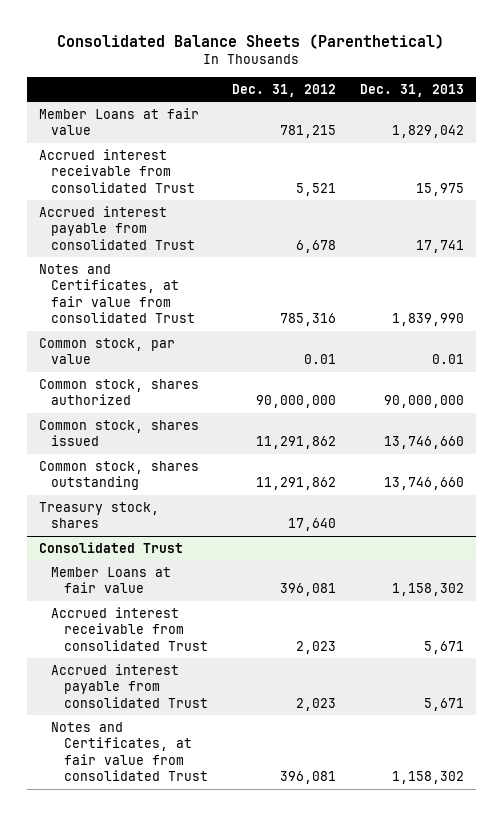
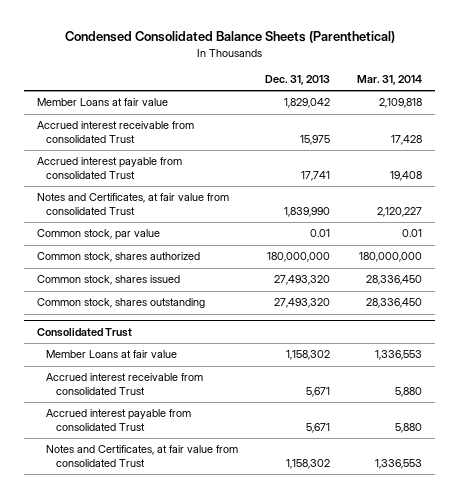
- Consolidated Balance Sheets (Parenthetical)
+ Condensed Consolidated Balance Sheets (Parenthetical)
- | Dec. 31, 2012 | Dec. 31, 2013
+ | Dec. 31, 2013 | Mar. 31, 2014
- Common stock, shares authorized | 90,000,000 | 90,000,000
- Common stock, shares issued | 11,291,862 | 13,746,660
- Common stock, shares outstanding | 11,291,862 | 13,746,660
- Treasury stock, shares | 17,640 |
+ Common stock, shares authorized | 180,000,000 | 180,000,000
+ Common stock, shares issued | 27,493,320 | 28,336,450
+ Common stock, shares outstanding | 27,493,320 | 28,336,450

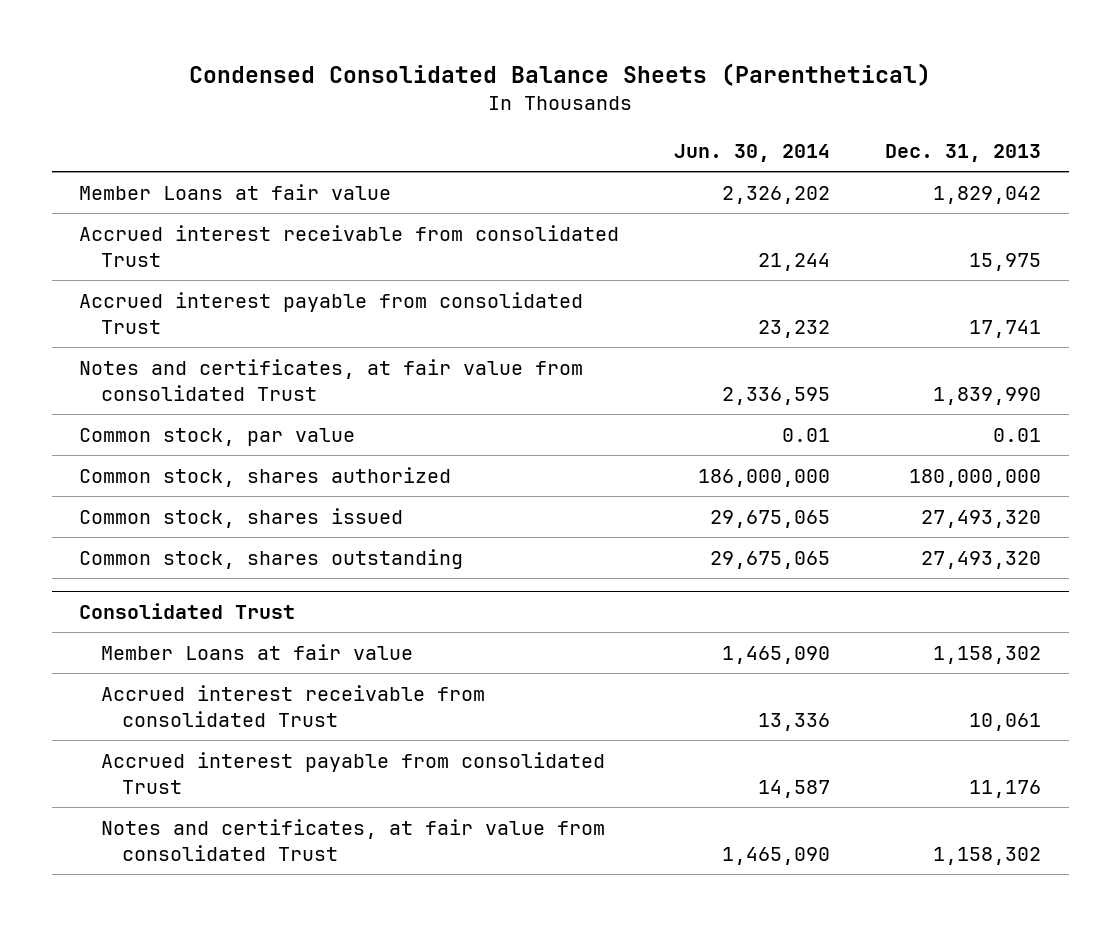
- | Dec. 31, 2013 | Mar. 31, 2014
+ | Jun. 30, 2014 | Dec. 31, 2013
- Notes and Certificates, at fair value from consolidated Trust | 1,839,990 | 2,120,227
+ Notes and certificates, at fair value from consolidated Trust | 2,336,595 | 1,839,990
@ Consolidated Trust
- Accrued interest receivable from consolidated Trust | 5,671 | 5,880
- Accrued interest payable from consolidated Trust | 5,671 | 5,880
- Notes and Certificates, at fair value from consolidated Trust | 1,158,302 | 1,336,553
+ Accrued interest receivable from consolidated Trust | 13,336 | 10,061
+ Accrued interest payable from consolidated Trust | 14,587 | 11,176
+ Notes and certificates, at fair value from consolidated Trust | 1,465,090 | 1,158,302

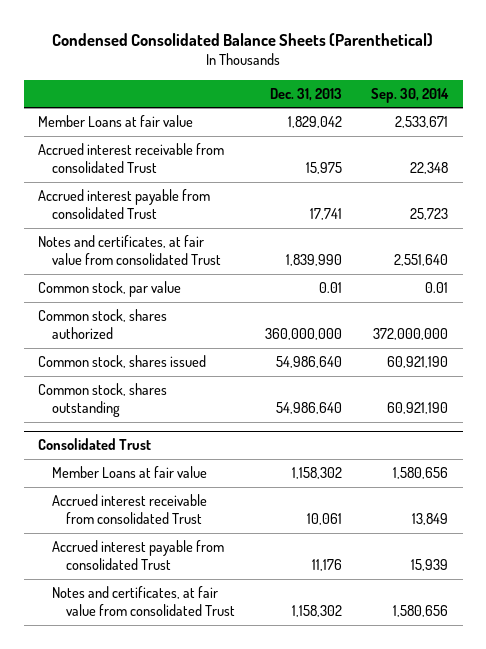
- | Jun. 30, 2014 | Dec. 31, 2013
+ | Dec. 31, 2013 | Sep. 30, 2014
- Common stock, shares authorized | 186,000,000 | 180,000,000
- Common stock, shares issued | 29,675,065 | 27,493,320
- Common stock, shares outstanding | 29,675,065 | 27,493,320
+ Common stock, shares authorized | 360,000,000 | 372,000,000
+ Common stock, shares issued | 54,986,640 | 60,921,190
+ Common stock, shares outstanding | 54,986,640 | 60,921,190

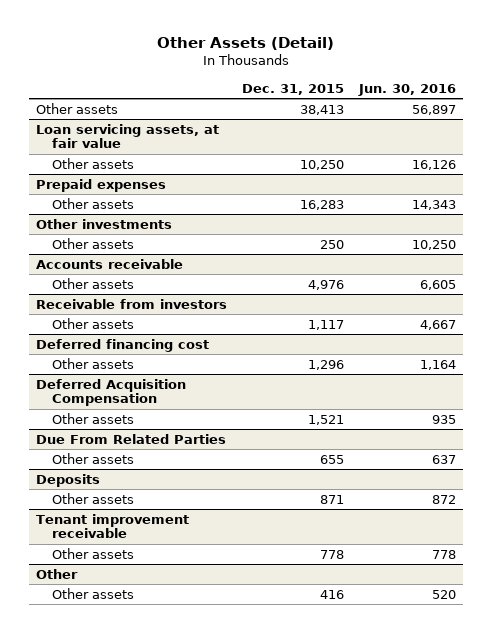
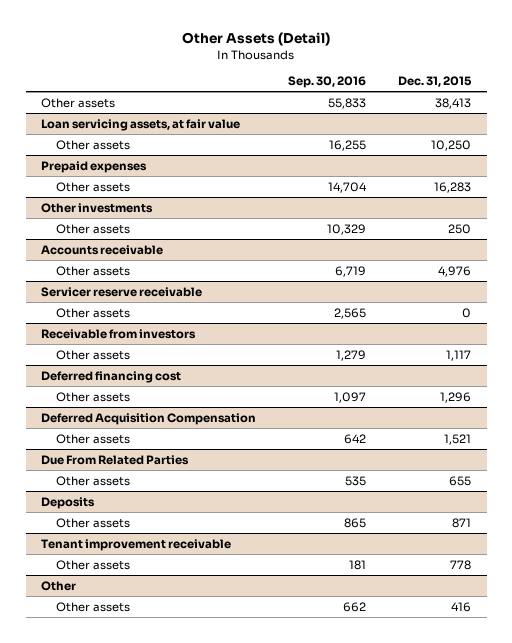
- | Dec. 31, 2015 | Jun. 30, 2016
+ | Sep. 30, 2016 | Dec. 31, 2015
+ Servicer reserve receivable
+ Other assets | 2,565 | 0

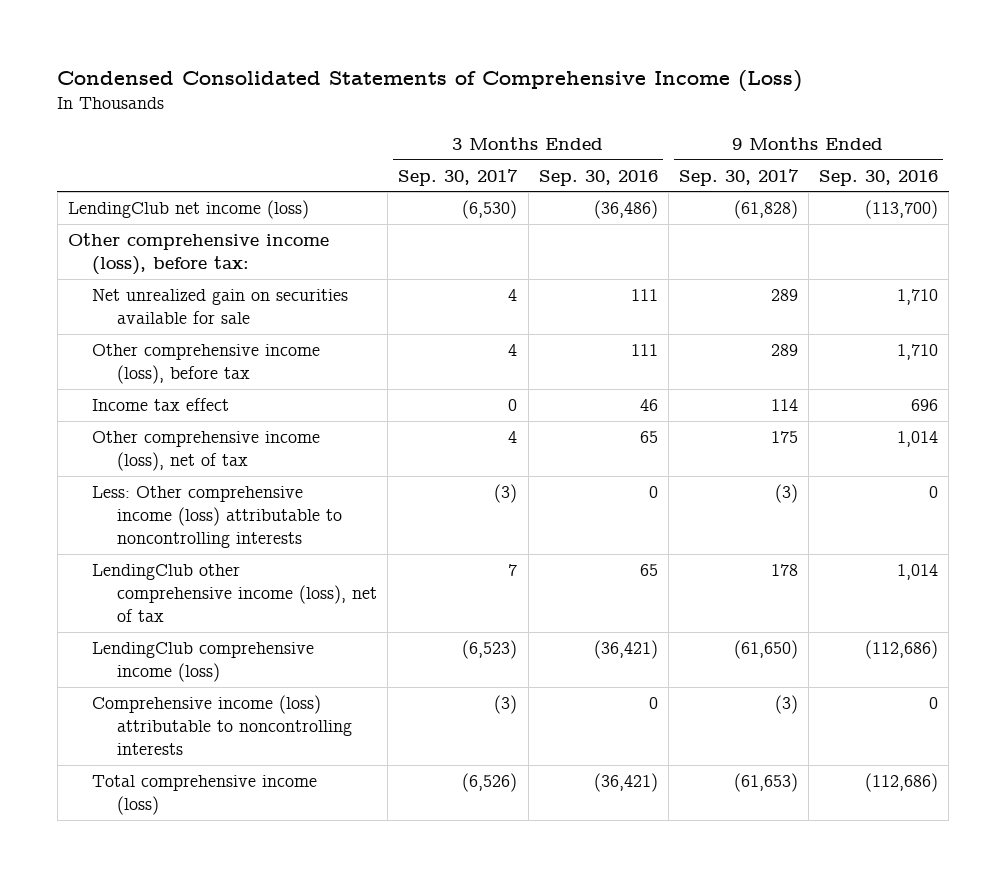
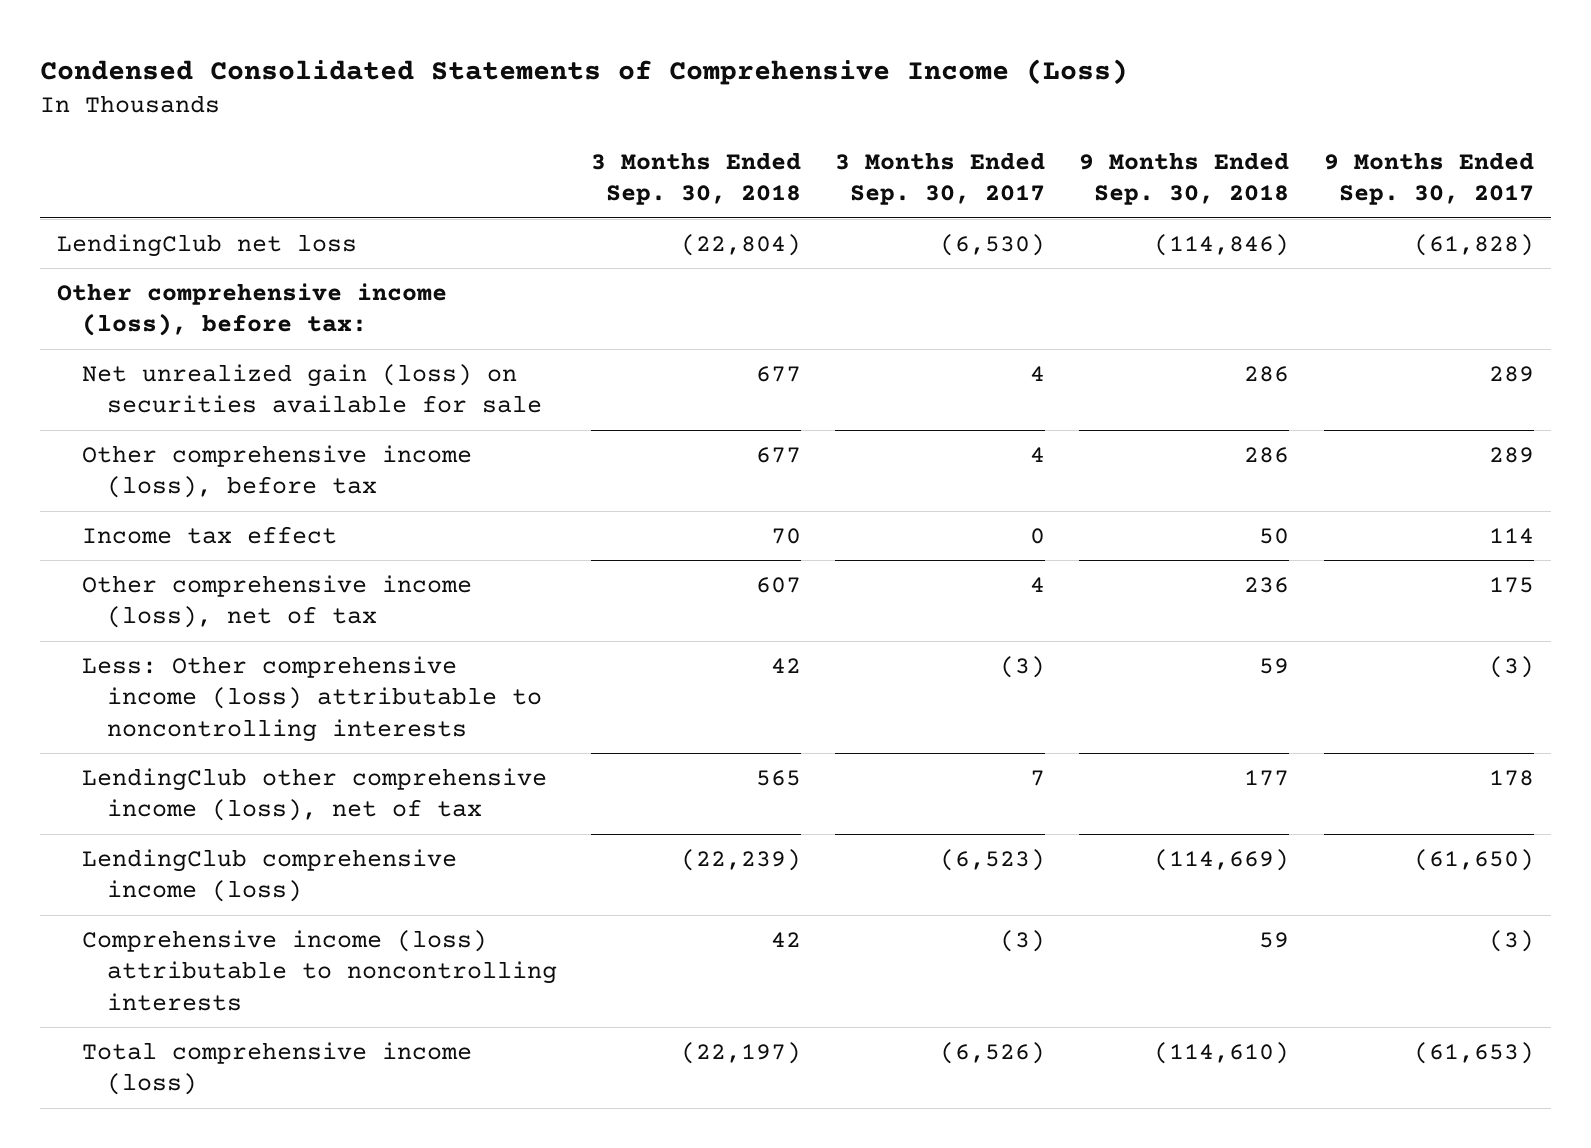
- | 3 Months Ended Sep. 30, 2017 | 3 Months Ended Sep. 30, 2016 | 9 Months Ended Sep. 30, 2017 | 9 Months Ended Sep. 30, 2016
+ | 3 Months Ended Sep. 30, 2018 | 3 Months Ended Sep. 30, 2017 | 9 Months Ended Sep. 30, 2018 | 9 Months Ended Sep. 30, 2017
- LendingClub net income (loss) | (6,530) | (36,486) | (61,828) | (113,700)
+ LendingClub net loss | (22,804) | (6,530) | (114,846) | (61,828)
- Net unrealized gain on securities available for sale | 4 | 111 | 289 | 1,710
+ Net unrealized gain (loss) on securities available for sale | 677 | 4 | 286 | 289

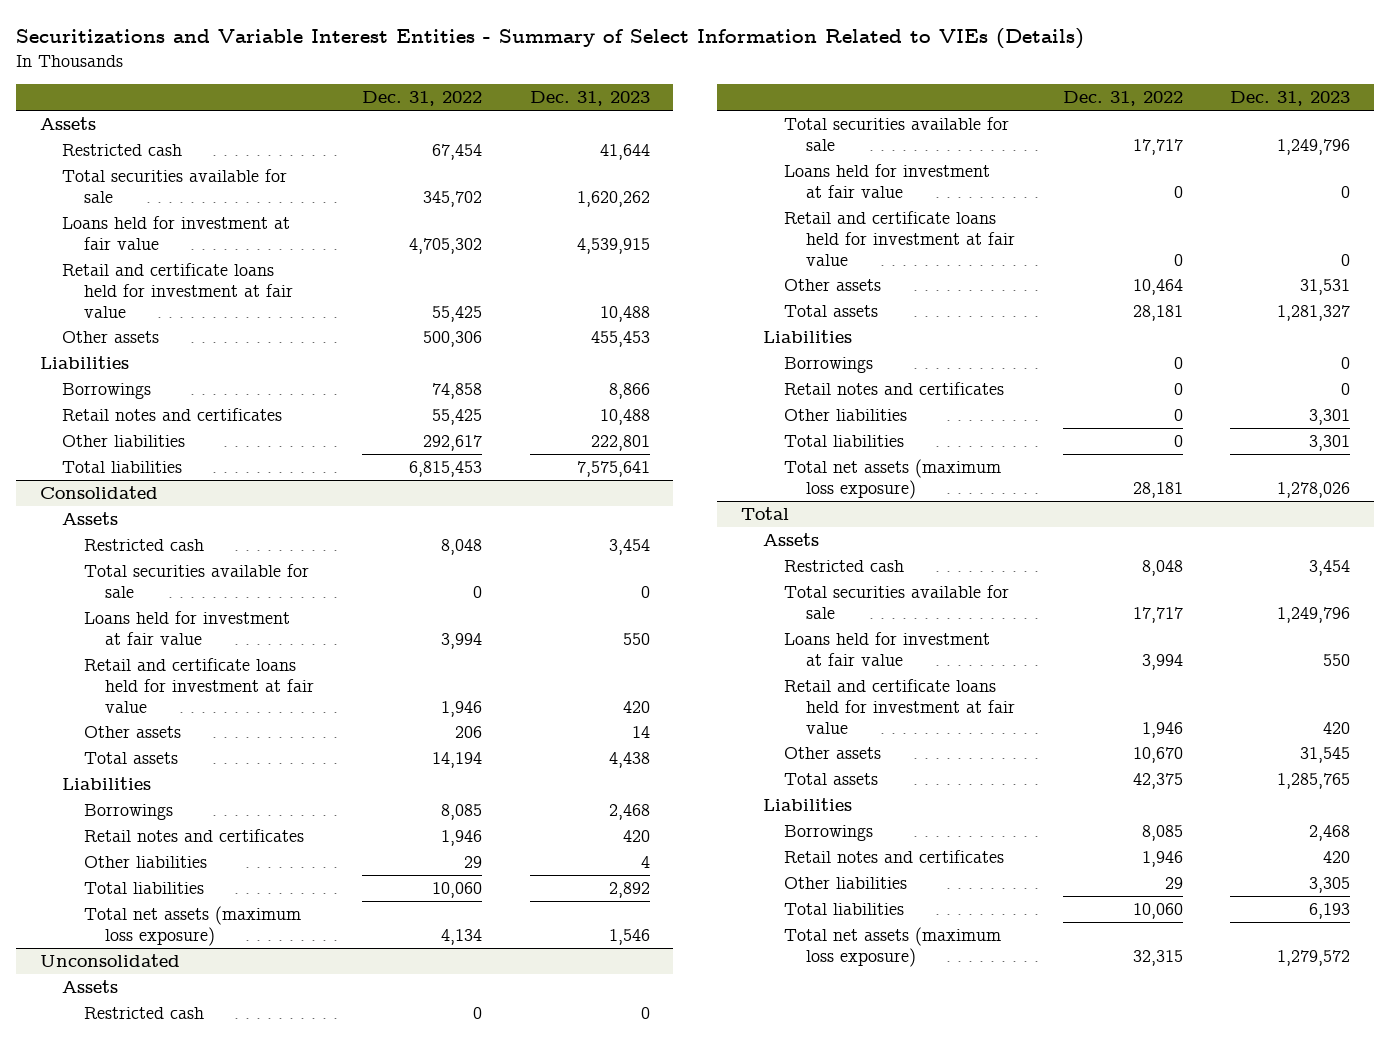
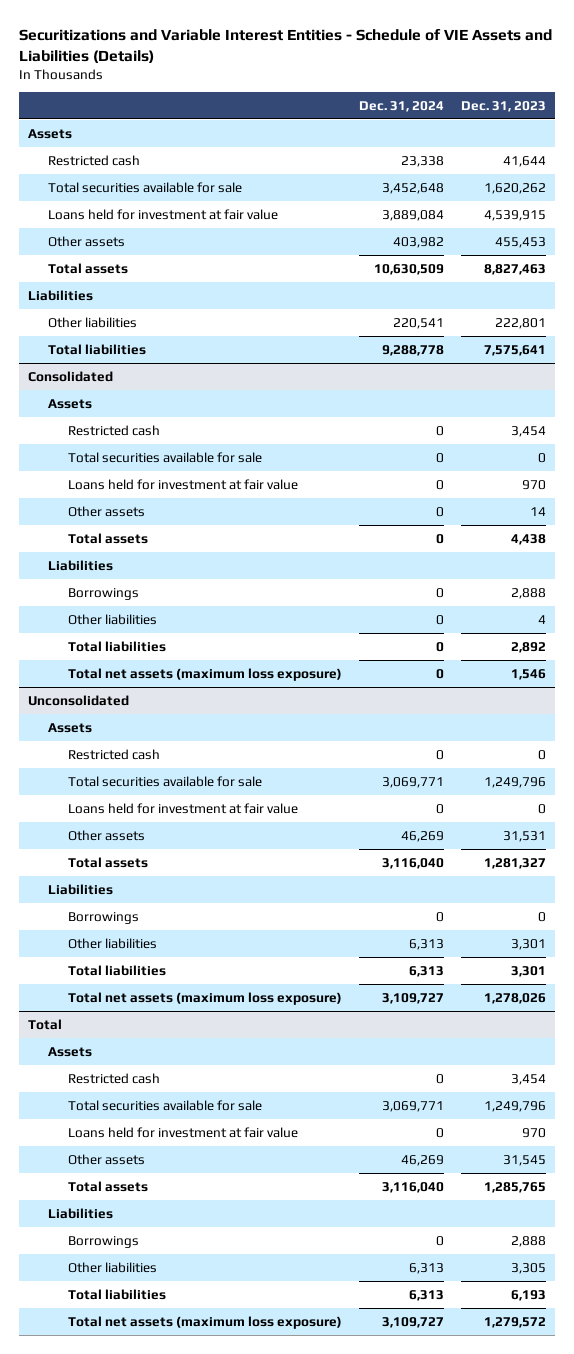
- Securitizations and Variable Interest Entities - Summary of Select Information Related to VIEs (Details)
+ Securitizations and Variable Interest Entities - Schedule of VIE Assets and Liabilities (Details)
- | Dec. 31, 2022 | Dec. 31, 2023
+ | Dec. 31, 2024 | Dec. 31, 2023
- Retail and certificate loans held for investment at fair value | 55,425 | 10,488
+ Total assets | 10,630,509 | 8,827,463
- Borrowings | 74,858 | 8,866
- Retail notes and certificates | 55,425 | 10,488
@ Consolidated
- Loans held for investment at fair value | 3,994 | 550
- Retail and certificate loans held for investment at fair value | 1,946 | 420
+ Loans held for investment at fair value | 0 | 970
- Borrowings | 8,085 | 2,468
- Retail notes and certificates | 1,946 | 420
+ Borrowings | 0 | 2,888
@ Unconsolidated
- Retail and certificate loans held for investment at fair value | 0 | 0
- Retail notes and certificates | 0 | 0
@ Total
- Loans held for investment at fair value | 3,994 | 550
- Retail and certificate loans held for investment at fair value | 1,946 | 420
+ Loans held for investment at fair value | 0 | 970
- Borrowings | 8,085 | 2,468
- Retail notes and certificates | 1,946 | 420
+ Borrowings | 0 | 2,888

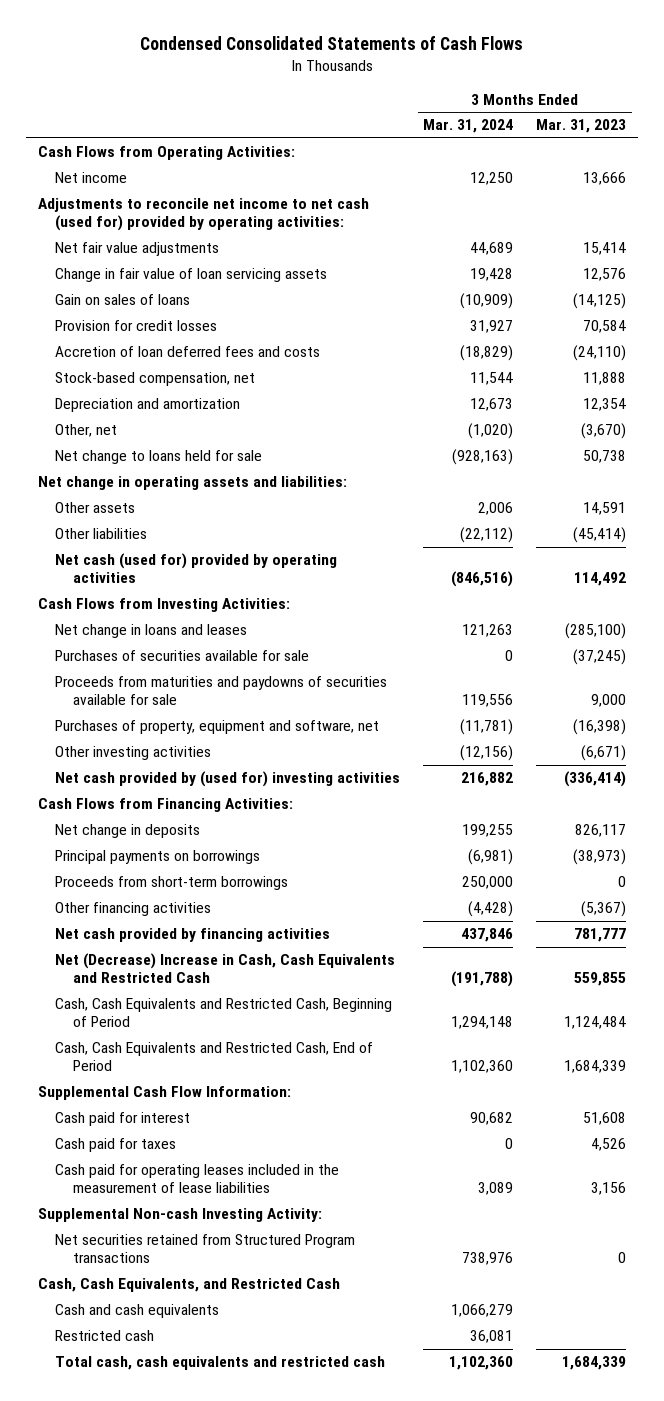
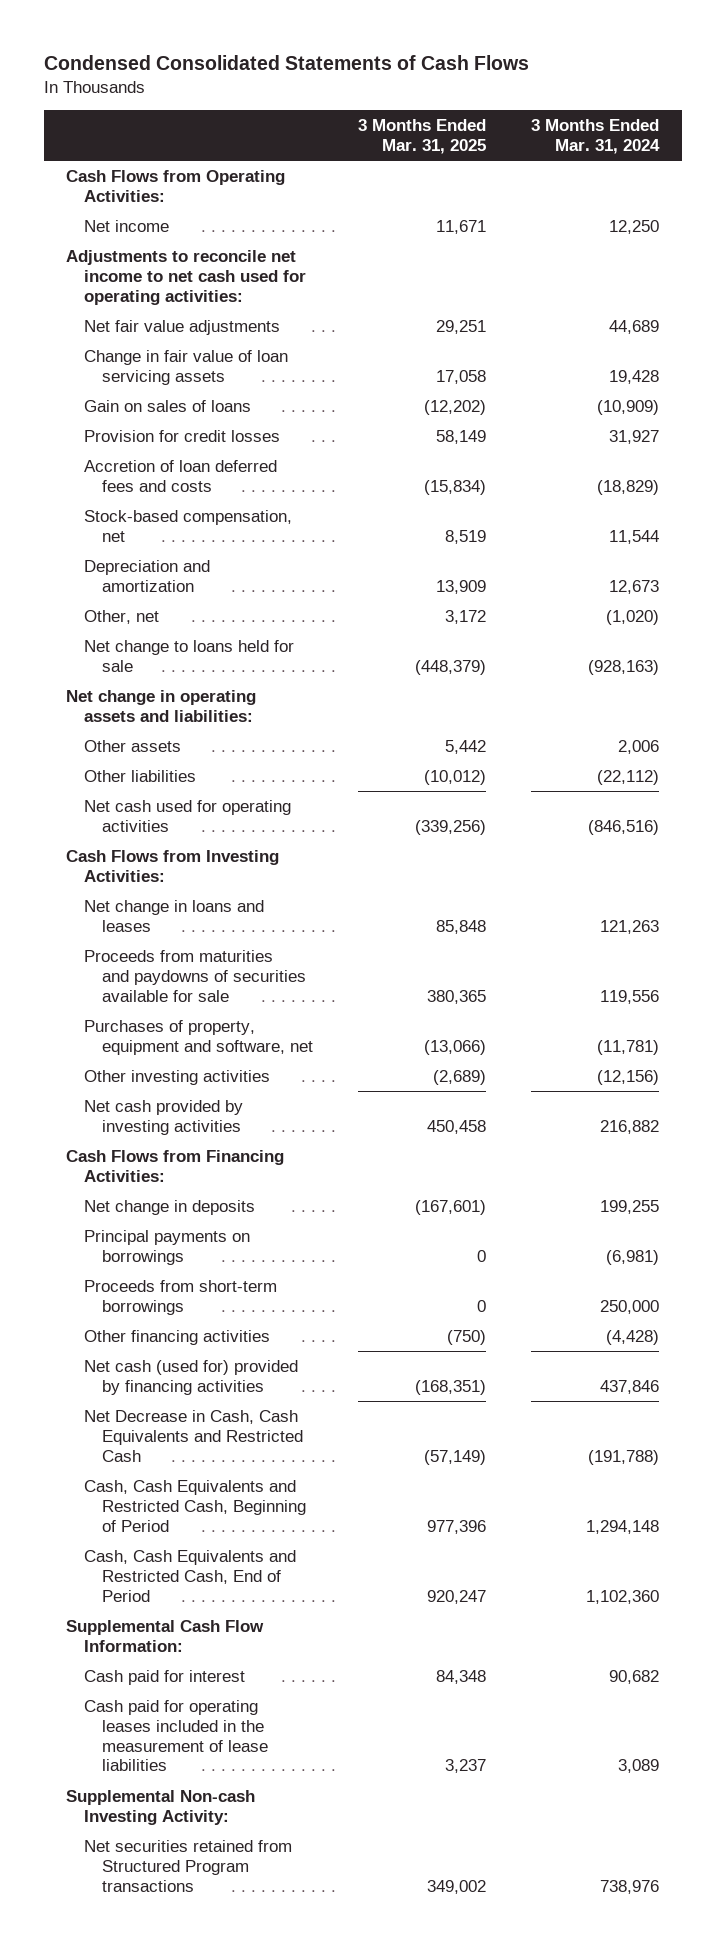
- | 3 Months Ended Mar. 31, 2024 | 3 Months Ended Mar. 31, 2023
+ | 3 Months Ended Mar. 31, 2025 | 3 Months Ended Mar. 31, 2024
- Adjustments to reconcile net income to net cash (used for) provided by operating activities:
+ Adjustments to reconcile net income to net cash used for operating activities:
- Net cash (used for) provided by operating activities | (846,516) | 114,492
+ Net cash used for operating activities | (339,256) | (846,516)
- Purchases of securities available for sale | 0 | (37,245)
- Net cash provided by (used for) investing activities | 216,882 | (336,414)
+ Net cash provided by investing activities | 450,458 | 216,882
- Net cash provided by financing activities | 437,846 | 781,777
- Net (Decrease) Increase in Cash, Cash Equivalents and Restricted Cash | (191,788) | 559,855
+ Net cash (used for) provided by financing activities | (168,351) | 437,846
+ Net Decrease in Cash, Cash Equivalents and Restricted Cash | (57,149) | (191,788)
- Cash paid for taxes | 0 | 4,526
- Cash, Cash Equivalents, and Restricted Cash
- Cash and cash equivalents | 1,066,279 |
- Restricted cash | 36,081 |
- Total cash, cash equivalents and restricted cash | 1,102,360 | 1,684,339

